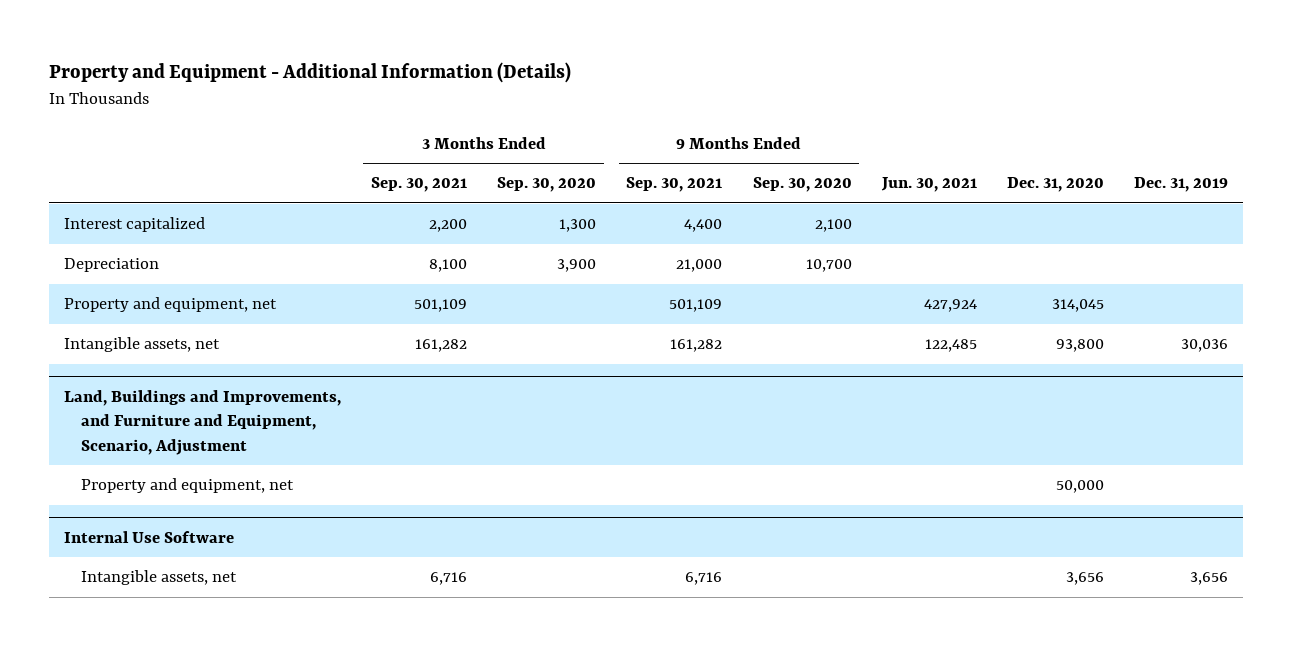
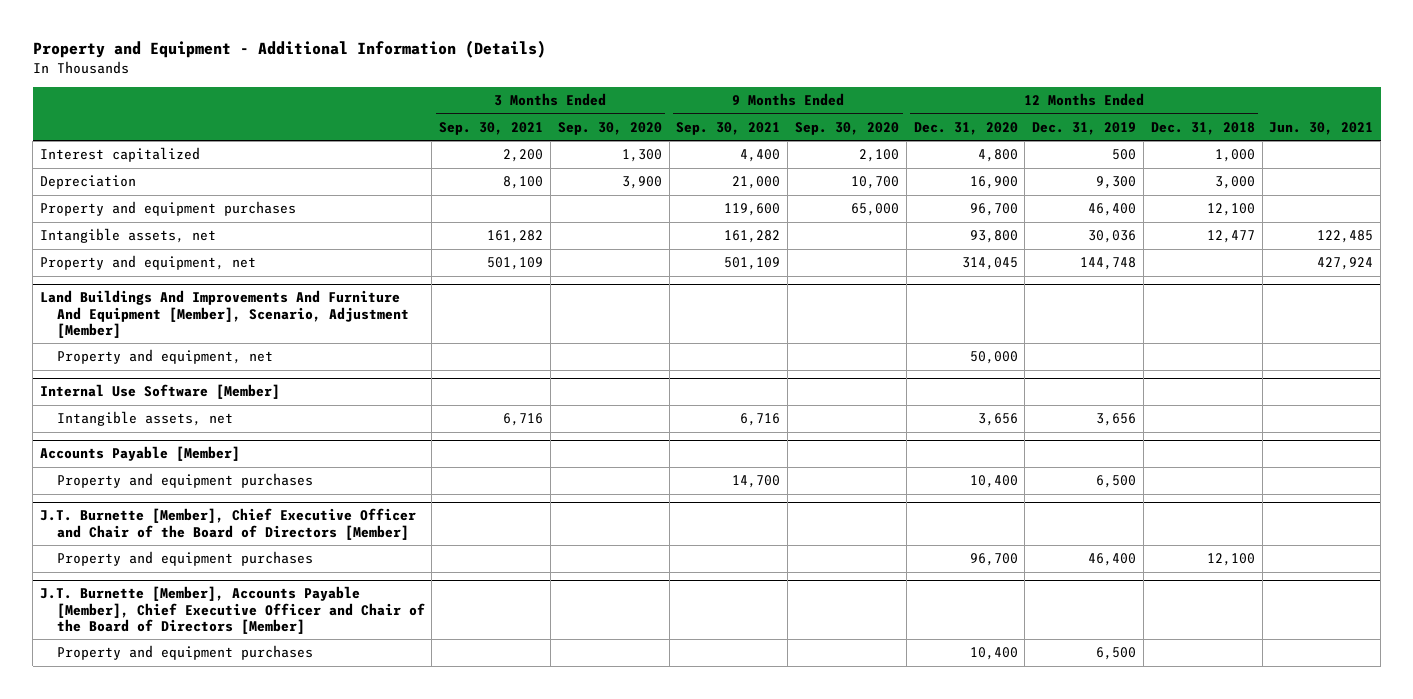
- | 3 Months Ended Sep. 30, 2021 | 3 Months Ended Sep. 30, 2020 | 9 Months Ended Sep. 30, 2021 | 9 Months Ended Sep. 30, 2020 | Jun. 30, 2021 | Dec. 31, 2020 | Dec. 31, 2019
+ | 3 Months Ended Sep. 30, 2021 | 3 Months Ended Sep. 30, 2020 | 9 Months Ended Sep. 30, 2021 | 9 Months Ended Sep. 30, 2020 | 12 Months Ended Dec. 31, 2020 | 12 Months Ended Dec. 31, 2019 | 12 Months Ended Dec. 31, 2018 | Jun. 30, 2021
+ Property and equipment purchases | | | 119,600 | 65,000 | 96,700 | 46,400 | 12,100 |
- Land, Buildings and Improvements, and Furniture and Equipment, Scenario, Adjustment
moved down: Property and equipment, net | 501,109 | | 501,109 | | 314,045 | 144,748 | | 427,924
+ Land Buildings And Improvements And Furniture And Equipment [Member], Scenario, Adjustment [Member]
- Internal Use Software
+ Internal Use Software [Member]
+ Accounts Payable [Member]
+ Property and equipment purchases | | | 14,700 | | 10,400 | 6,500 | |
+ J.T. Burnette [Member], Chief Executive Officer and Chair of the Board of Directors [Member]
+ Property and equipment purchases | | | | | 96,700 | 46,400 | 12,100 |
+ J.T. Burnette [Member], Accounts Payable [Member], Chief Executive Officer and Chair of the Board of Directors [Member]
+ Property and equipment purchases | | | | | 10,400 | 6,500 | |

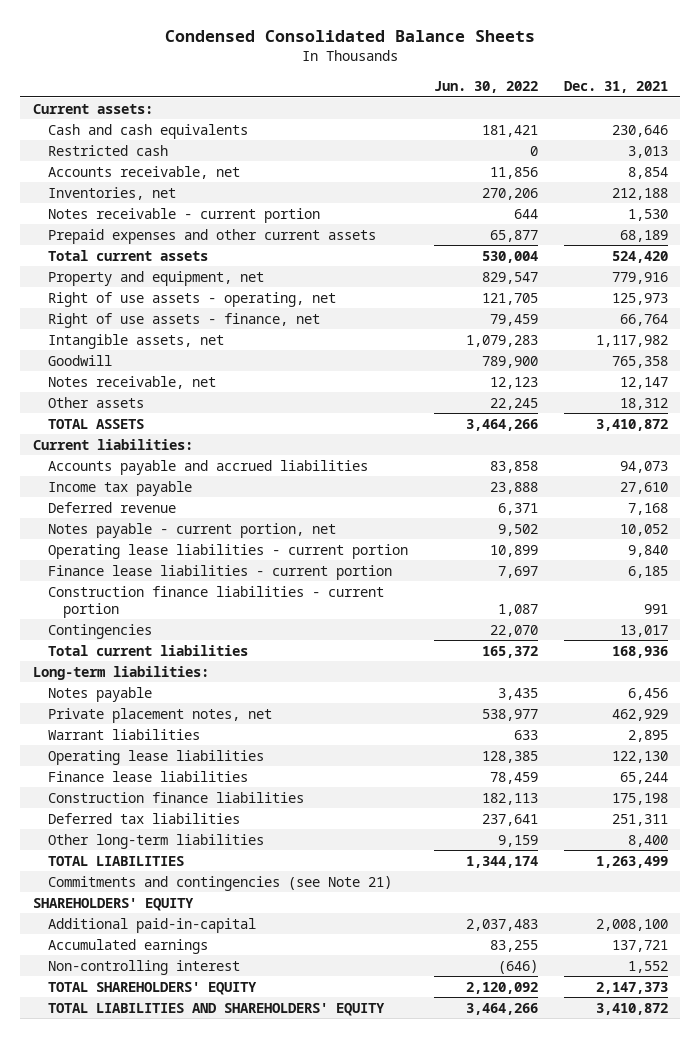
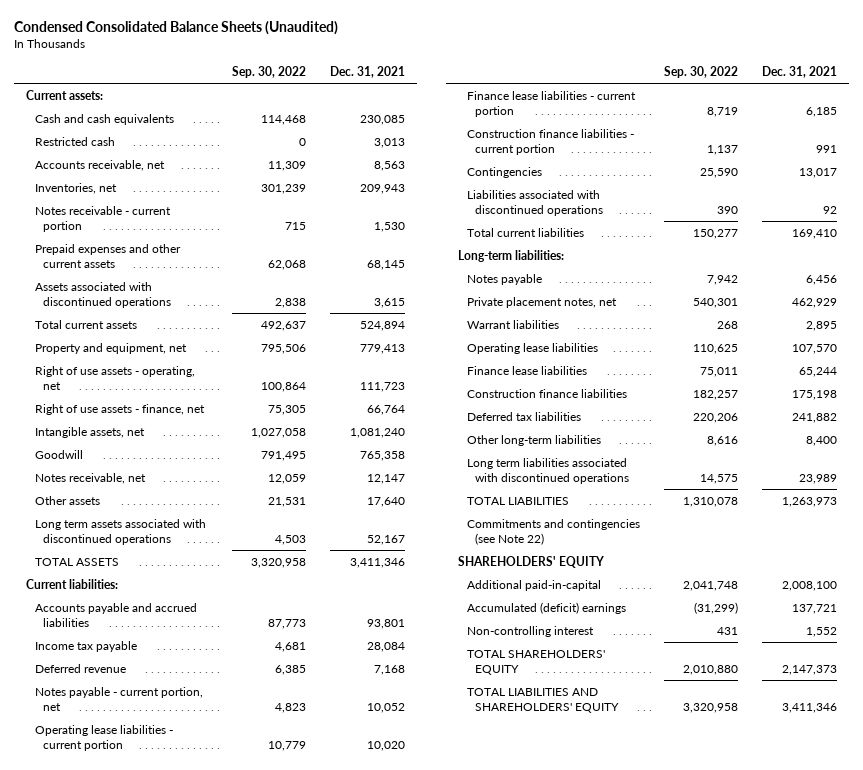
- Condensed Consolidated Balance Sheets
+ Condensed Consolidated Balance Sheets (Unaudited)
- | Jun. 30, 2022 | Dec. 31, 2021
+ | Sep. 30, 2022 | Dec. 31, 2021
- Cash and cash equivalents | 181,421 | 230,646
+ Cash and cash equivalents | 114,468 | 230,085
- Accounts receivable, net | 11,856 | 8,854
- Inventories, net | 270,206 | 212,188
+ Accounts receivable, net | 11,309 | 8,563
+ Inventories, net | 301,239 | 209,943
- Prepaid expenses and other current assets | 65,877 | 68,189
- Total current assets | 530,004 | 524,420
- Property and equipment, net | 829,547 | 779,916
- Right of use assets - operating, net | 121,705 | 125,973
+ Prepaid expenses and other current assets | 62,068 | 68,145
+ Assets associated with discontinued operations | 2,838 | 3,615
+ Total current assets | 492,637 | 524,894
+ Property and equipment, net | 795,506 | 779,413
+ Right of use assets - operating, net | 100,864 | 111,723
- Intangible assets, net | 1,079,283 | 1,117,982
+ Intangible assets, net | 1,027,058 | 1,081,240
- Other assets | 22,245 | 18,312
- TOTAL ASSETS | 3,464,266 | 3,410,872
+ Other assets | 21,531 | 17,640
+ Long term assets associated with discontinued operations | 4,503 | 52,167
+ TOTAL ASSETS | 3,320,958 | 3,411,346
- Accounts payable and accrued liabilities | 83,858 | 94,073
- Income tax payable | 23,888 | 27,610
+ Accounts payable and accrued liabilities | 87,773 | 93,801
+ Income tax payable | 4,681 | 28,084
- Operating lease liabilities - current portion | 10,899 | 9,840
+ Operating lease liabilities - current portion | 10,779 | 10,020
- Total current liabilities | 165,372 | 168,936
+ Liabilities associated with discontinued operations | 390 | 92
+ Total current liabilities | 150,277 | 169,410
- Operating lease liabilities | 128,385 | 122,130
+ Operating lease liabilities | 110,625 | 107,570
- Deferred tax liabilities | 237,641 | 251,311
+ Deferred tax liabilities | 220,206 | 241,882
- TOTAL LIABILITIES | 1,344,174 | 1,263,499
- Commitments and contingencies (see Note 21)
+ Long term liabilities associated with discontinued operations | 14,575 | 23,989
+ TOTAL LIABILITIES | 1,310,078 | 1,263,973
+ Commitments and contingencies (see Note 22)
- Accumulated earnings | 83,255 | 137,721
+ Accumulated (deficit) earnings | (31,299) | 137,721
- TOTAL LIABILITIES AND SHAREHOLDERS' EQUITY | 3,464,266 | 3,410,872
+ TOTAL LIABILITIES AND SHAREHOLDERS' EQUITY | 3,320,958 | 3,411,346

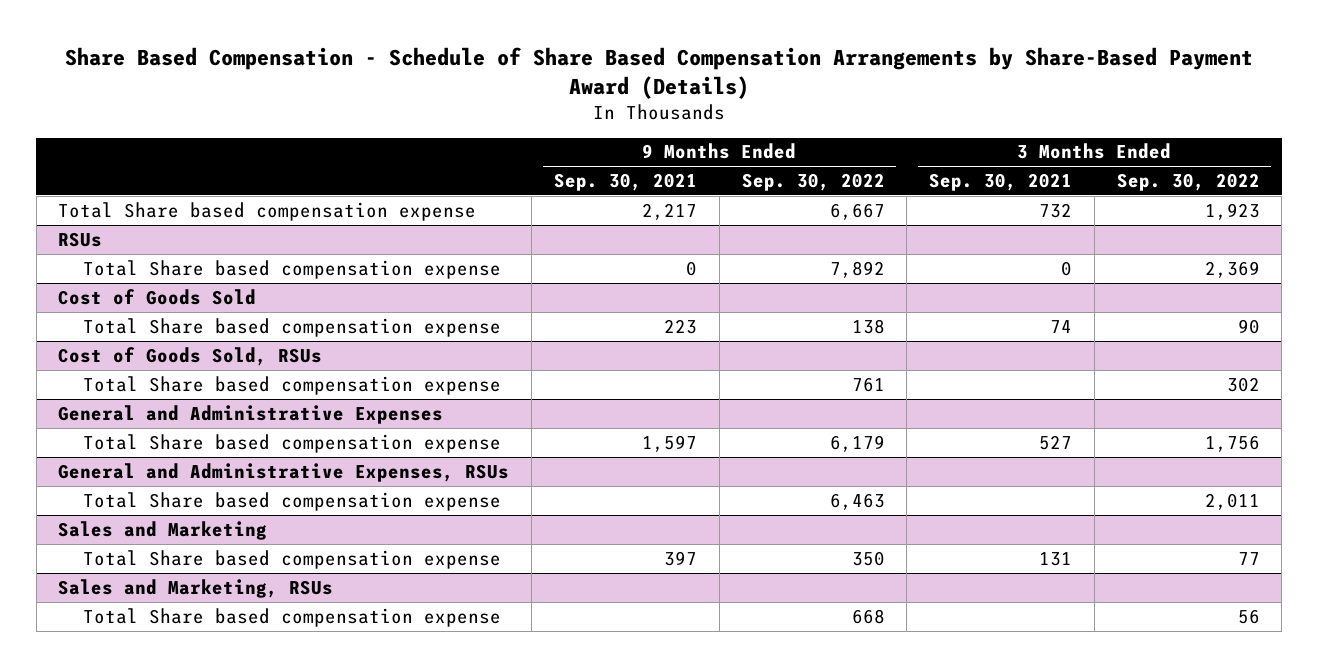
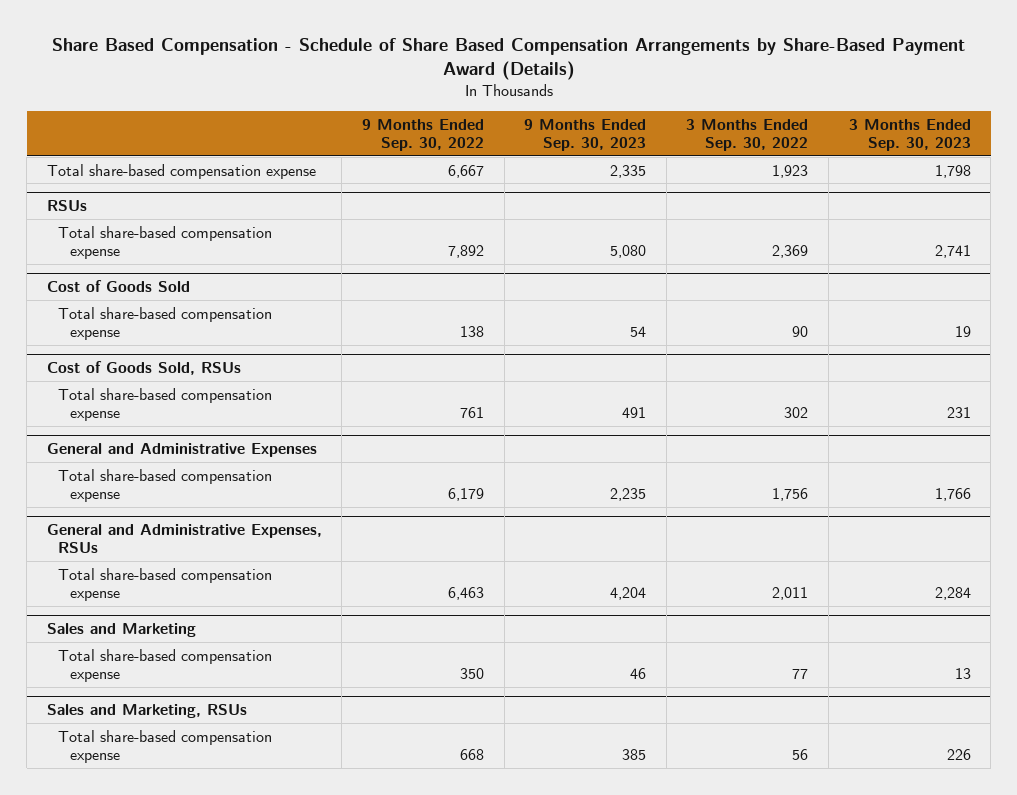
- | 9 Months Ended Sep. 30, 2021 | 9 Months Ended Sep. 30, 2022 | 3 Months Ended Sep. 30, 2021 | 3 Months Ended Sep. 30, 2022
+ | 9 Months Ended Sep. 30, 2022 | 9 Months Ended Sep. 30, 2023 | 3 Months Ended Sep. 30, 2022 | 3 Months Ended Sep. 30, 2023
- Total Share based compensation expense | 2,217 | 6,667 | 732 | 1,923
+ Total share-based compensation expense | 6,667 | 2,335 | 1,923 | 1,798
@ RSUs
- Total Share based compensation expense | 0 | 7,892 | 0 | 2,369
+ Total share-based compensation expense | 7,892 | 5,080 | 2,369 | 2,741
@ Cost of Goods Sold
- Total Share based compensation expense | 223 | 138 | 74 | 90
+ Total share-based compensation expense | 138 | 54 | 90 | 19
@ Cost of Goods Sold, RSUs
- Total Share based compensation expense | | 761 | | 302
+ Total share-based compensation expense | 761 | 491 | 302 | 231
@ General and Administrative Expenses
- Total Share based compensation expense | 1,597 | 6,179 | 527 | 1,756
+ Total share-based compensation expense | 6,179 | 2,235 | 1,756 | 1,766
@ General and Administrative Expenses, RSUs
- Total Share based compensation expense | | 6,463 | | 2,011
+ Total share-based compensation expense | 6,463 | 4,204 | 2,011 | 2,284
@ Sales and Marketing
- Total Share based compensation expense | 397 | 350 | 131 | 77
+ Total share-based compensation expense | 350 | 46 | 77 | 13
@ Sales and Marketing, RSUs
- Total Share based compensation expense | | 668 | | 56
+ Total share-based compensation expense | 668 | 385 | 56 | 226

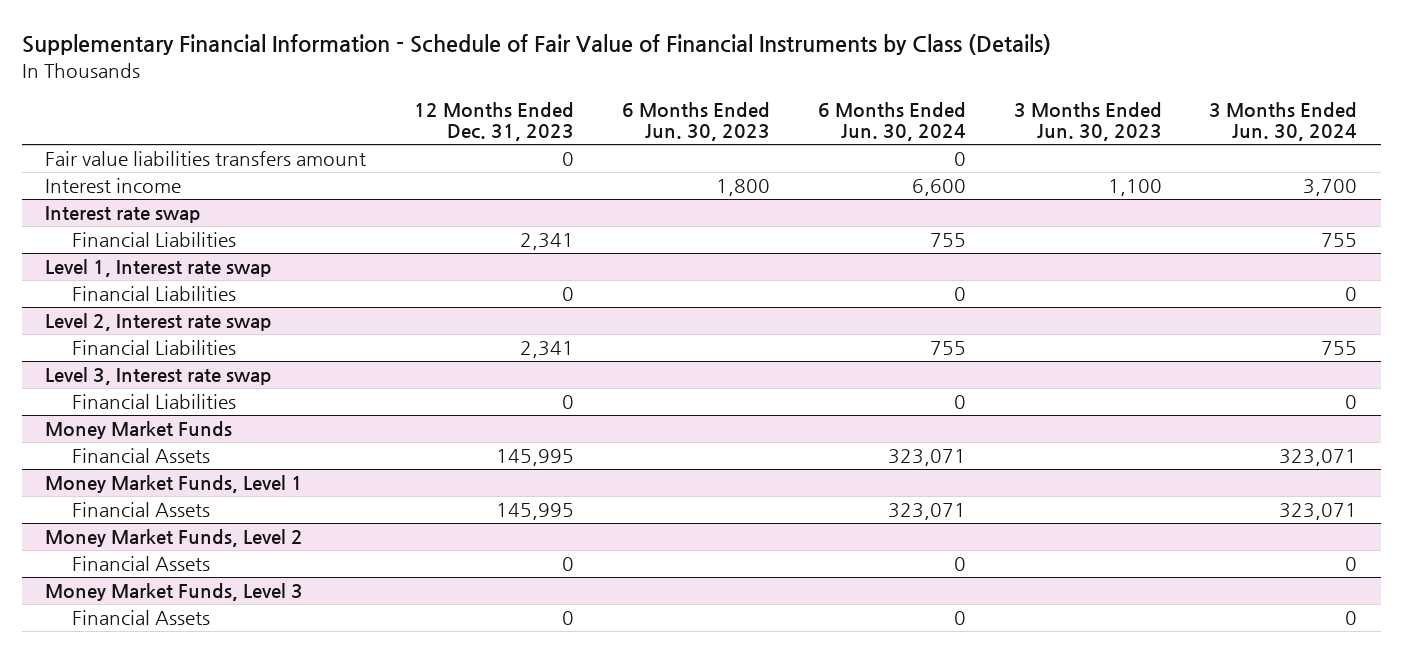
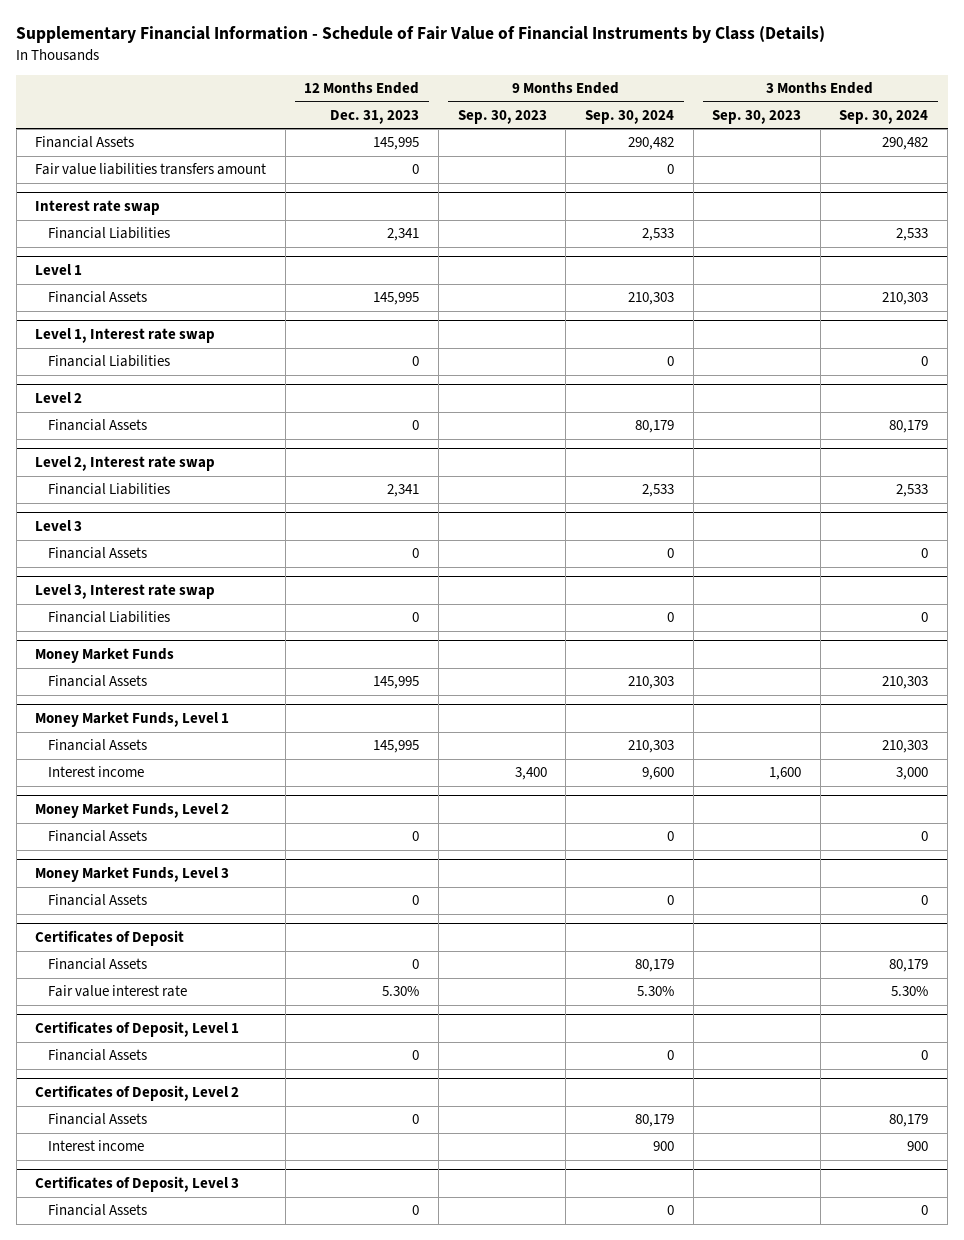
- | 12 Months Ended Dec. 31, 2023 | 6 Months Ended Jun. 30, 2023 | 6 Months Ended Jun. 30, 2024 | 3 Months Ended Jun. 30, 2023 | 3 Months Ended Jun. 30, 2024
+ | 12 Months Ended Dec. 31, 2023 | 9 Months Ended Sep. 30, 2023 | 9 Months Ended Sep. 30, 2024 | 3 Months Ended Sep. 30, 2023 | 3 Months Ended Sep. 30, 2024
+ Financial Assets | 145,995 | | 290,482 | | 290,482
- Interest income | | 1,800 | 6,600 | 1,100 | 3,700
+ Level 1
+ Financial Assets | 145,995 | | 210,303 | | 210,303
+ Level 2
+ Financial Assets | 0 | | 80,179 | | 80,179
+ Level 3
+ Financial Assets | 0 | | 0 | | 0
@ Money Market Funds, Level 1
+ Interest income | | 3,400 | 9,600 | 1,600 | 3,000
+ Certificates of Deposit
+ Financial Assets | 0 | | 80,179 | | 80,179
+ Fair value interest rate | 5.30% | | 5.30% | | 5.30%
+ Certificates of Deposit, Level 1
+ Financial Assets | 0 | | 0 | | 0
+ Certificates of Deposit, Level 2
+ Financial Assets | 0 | | 80,179 | | 80,179
+ Interest income | | | 900 | | 900
+ Certificates of Deposit, Level 3
+ Financial Assets | 0 | | 0 | | 0

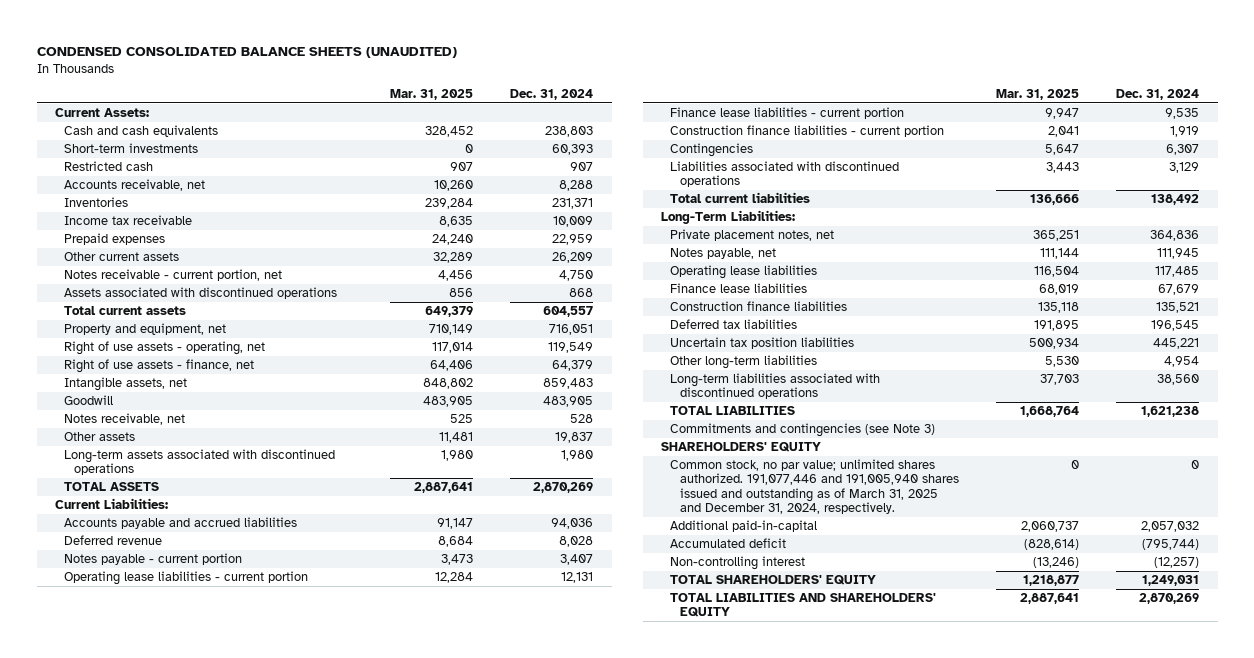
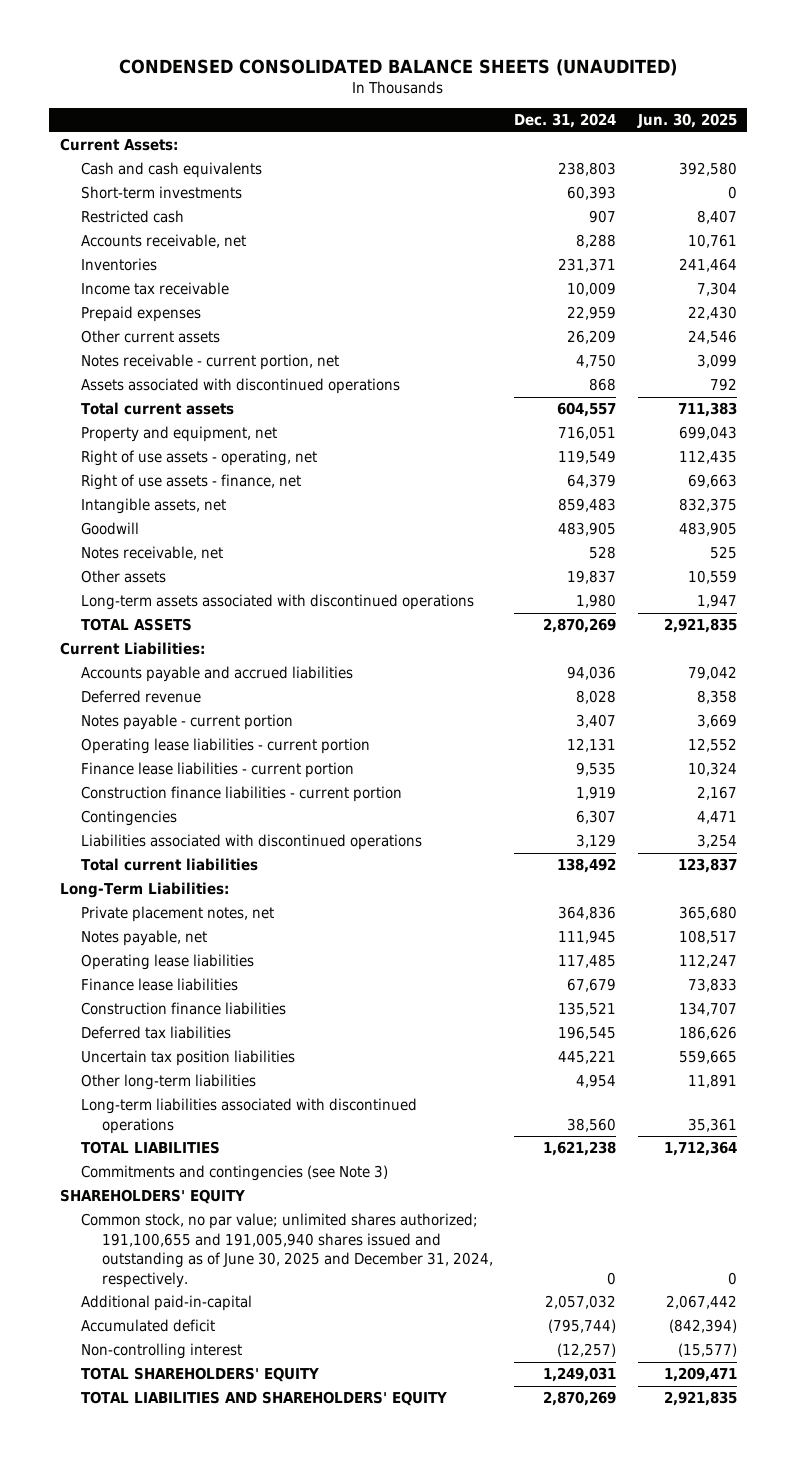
- | Mar. 31, 2025 | Dec. 31, 2024
+ | Dec. 31, 2024 | Jun. 30, 2025
- Common stock, no par value; unlimited shares authorized. 191,077,446 and 191,005,940 shares issued and outstanding as of March 31, 2025 and December 31, 2024, respectively. | 0 | 0
+ Common stock, no par value; unlimited shares authorized; 191,100,655 and 191,005,940 shares issued and outstanding as of June 30, 2025 and December 31, 2024, respectively. | 0 | 0

